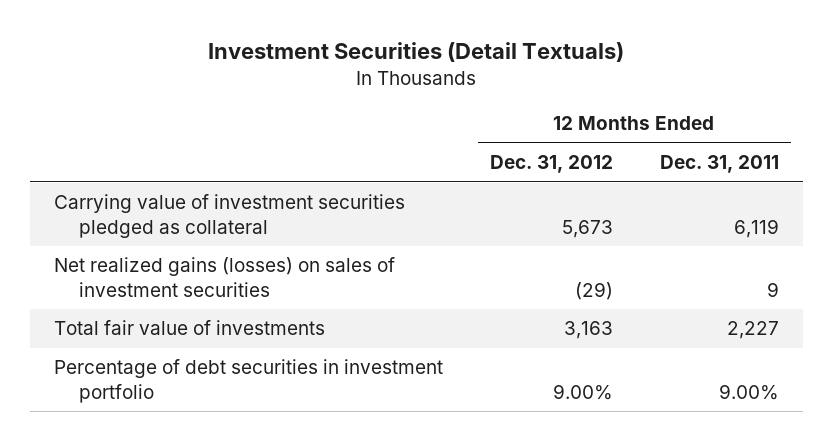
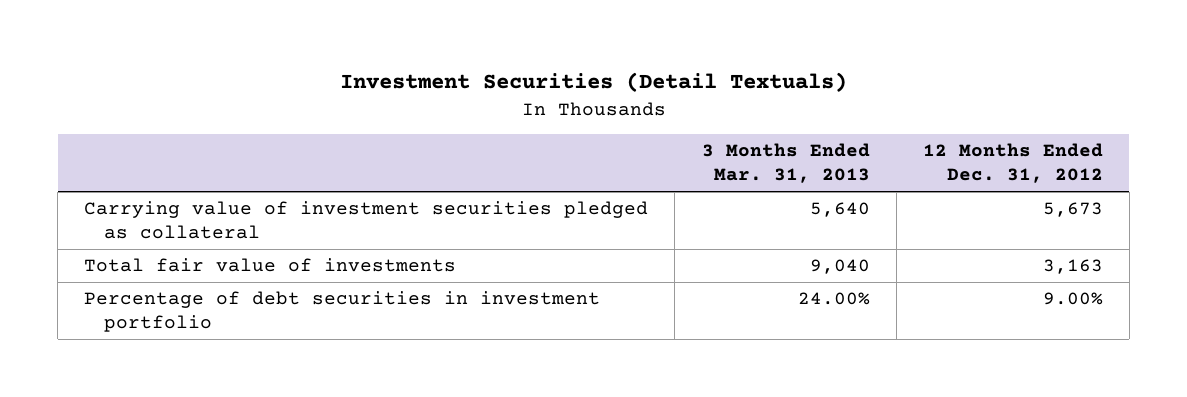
- | 12 Months Ended Dec. 31, 2012 | 12 Months Ended Dec. 31, 2011
+ | 3 Months Ended Mar. 31, 2013 | 12 Months Ended Dec. 31, 2012
- Net realized gains (losses) on sales of investment securities | (29) | 9

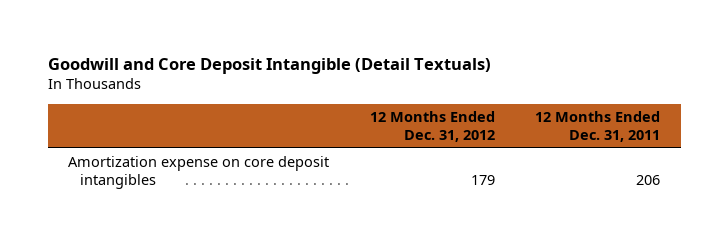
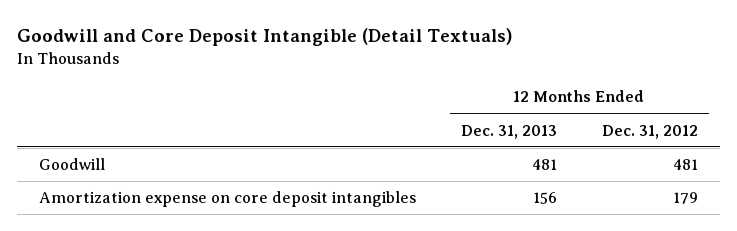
- | 12 Months Ended Dec. 31, 2012 | 12 Months Ended Dec. 31, 2011
+ | 12 Months Ended Dec. 31, 2013 | 12 Months Ended Dec. 31, 2012
+ Goodwill | 481 | 481

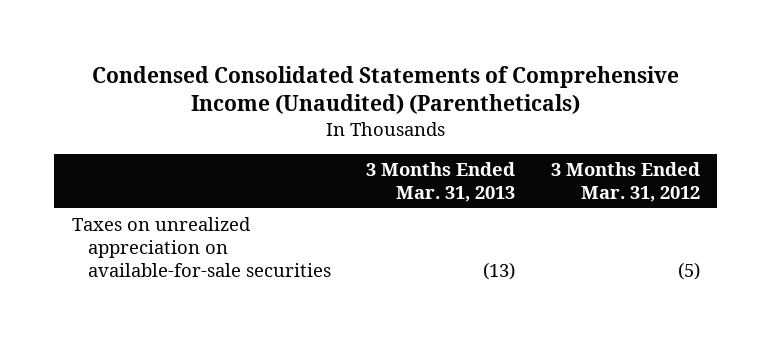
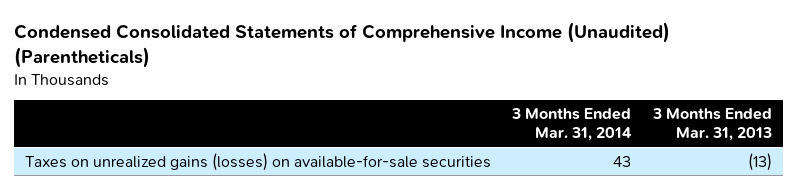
- | 3 Months Ended Mar. 31, 2013 | 3 Months Ended Mar. 31, 2012
+ | 3 Months Ended Mar. 31, 2014 | 3 Months Ended Mar. 31, 2013
- Taxes on unrealized appreciation on available-for-sale securities | (13) | (5)
+ Taxes on unrealized gains (losses) on available-for-sale securities | 43 | (13)

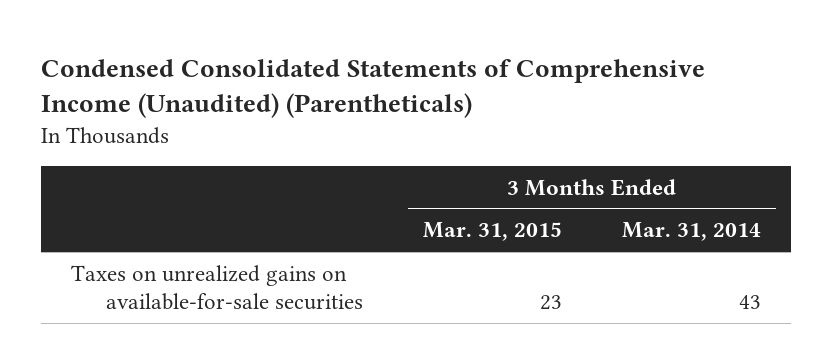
- | 3 Months Ended Mar. 31, 2014 | 3 Months Ended Mar. 31, 2013
+ | 3 Months Ended Mar. 31, 2015 | 3 Months Ended Mar. 31, 2014
- Taxes on unrealized gains (losses) on available-for-sale securities | 43 | (13)
+ Taxes on unrealized gains on available-for-sale securities | 23 | 43

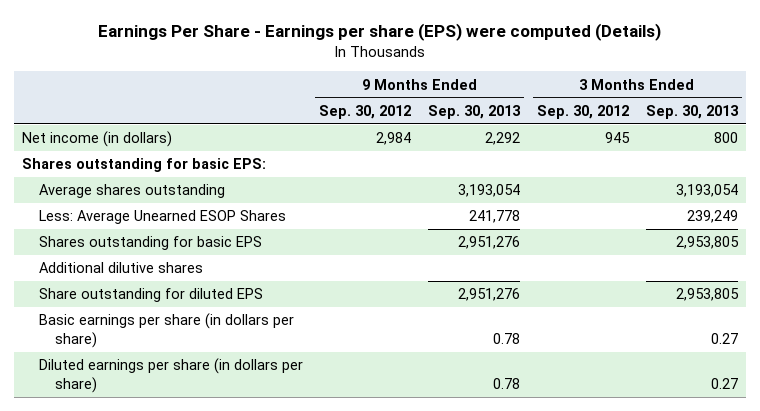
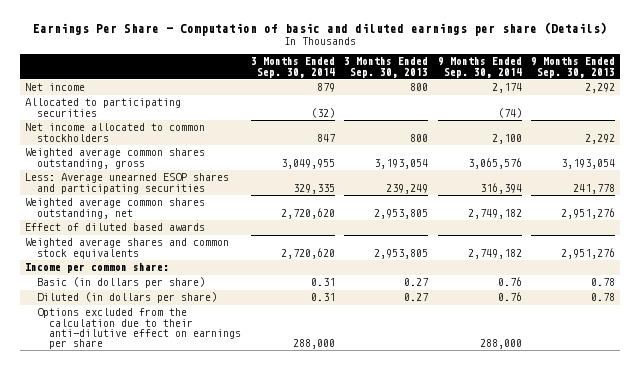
- Earnings Per Share - Earnings per share (EPS) were computed (Details)
+ Earnings Per Share - Computation of basic and diluted earnings per share (Details)
- | 9 Months Ended Sep. 30, 2012 | 9 Months Ended Sep. 30, 2013 | 3 Months Ended Sep. 30, 2012 | 3 Months Ended Sep. 30, 2013
+ | 3 Months Ended Sep. 30, 2014 | 3 Months Ended Sep. 30, 2013 | 9 Months Ended Sep. 30, 2014 | 9 Months Ended Sep. 30, 2013
- Net income (in dollars) | 2,984 | 2,292 | 945 | 800
- Shares outstanding for basic EPS:
- Average shares outstanding | | 3,193,054 | | 3,193,054
- Less: Average Unearned ESOP Shares | | 241,778 | | 239,249
- Shares outstanding for basic EPS | | 2,951,276 | | 2,953,805
- Additional dilutive shares
- Share outstanding for diluted EPS | | 2,951,276 | | 2,953,805
- Basic earnings per share (in dollars per share) | | 0.78 | | 0.27
- Diluted earnings per share (in dollars per share) | | 0.78 | | 0.27
+ Net income | 879 | 800 | 2,174 | 2,292
+ Allocated to participating securities | (32) | | (74) |
+ Net income allocated to common stockholders | 847 | 800 | 2,100 | 2,292
+ Weighted average common shares outstanding, gross | 3,049,955 | 3,193,054 | 3,065,576 | 3,193,054
+ Less: Average unearned ESOP shares and participating securities | 329,335 | 239,249 | 316,394 | 241,778
+ Weighted average common shares outstanding, net | 2,720,620 | 2,953,805 | 2,749,182 | 2,951,276
+ Effect of diluted based awards
+ Weighted average shares and common stock equivalents | 2,720,620 | 2,953,805 | 2,749,182 | 2,951,276
+ Income per common share:
+ Basic (in dollars per share) | 0.31 | 0.27 | 0.76 | 0.78
+ Diluted (in dollars per share) | 0.31 | 0.27 | 0.76 | 0.78
+ Options excluded from the calculation due to their anti-dilutive effect on earnings per share | 288,000 | | 288,000 |

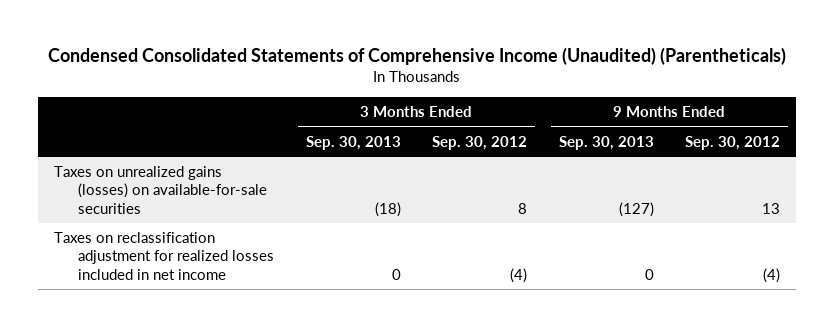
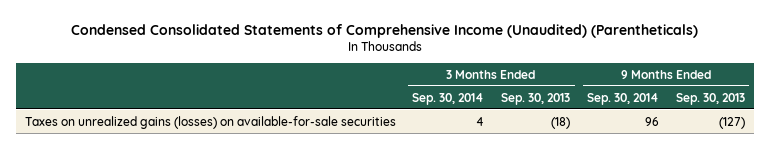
- | 3 Months Ended Sep. 30, 2013 | 3 Months Ended Sep. 30, 2012 | 9 Months Ended Sep. 30, 2013 | 9 Months Ended Sep. 30, 2012
+ | 3 Months Ended Sep. 30, 2014 | 3 Months Ended Sep. 30, 2013 | 9 Months Ended Sep. 30, 2014 | 9 Months Ended Sep. 30, 2013
- Taxes on reclassification adjustment for realized losses included in net income | 0 | (4) | 0 | (4)

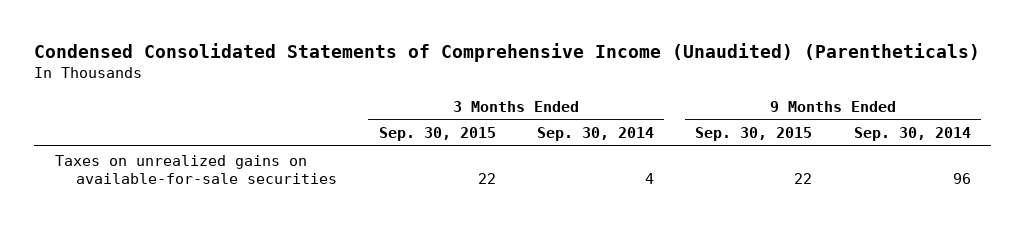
- | 3 Months Ended Sep. 30, 2014 | 3 Months Ended Sep. 30, 2013 | 9 Months Ended Sep. 30, 2014 | 9 Months Ended Sep. 30, 2013
+ | 3 Months Ended Sep. 30, 2015 | 3 Months Ended Sep. 30, 2014 | 9 Months Ended Sep. 30, 2015 | 9 Months Ended Sep. 30, 2014
- Taxes on unrealized gains (losses) on available-for-sale securities | 4 | (18) | 96 | (127)
+ Taxes on unrealized gains on available-for-sale securities | 22 | 4 | 22 | 96

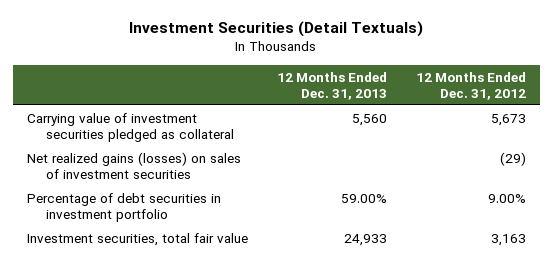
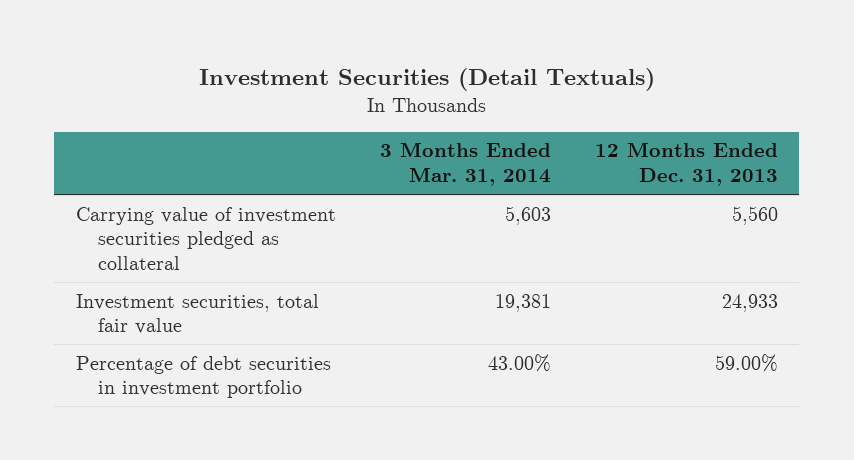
- | 12 Months Ended Dec. 31, 2013 | 12 Months Ended Dec. 31, 2012
+ | 3 Months Ended Mar. 31, 2014 | 12 Months Ended Dec. 31, 2013
- Net realized gains (losses) on sales of investment securities | | (29)
moved down: Percentage of debt securities in investment portfolio | 43.00% | 59.00%

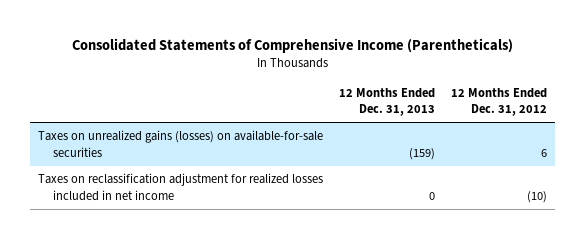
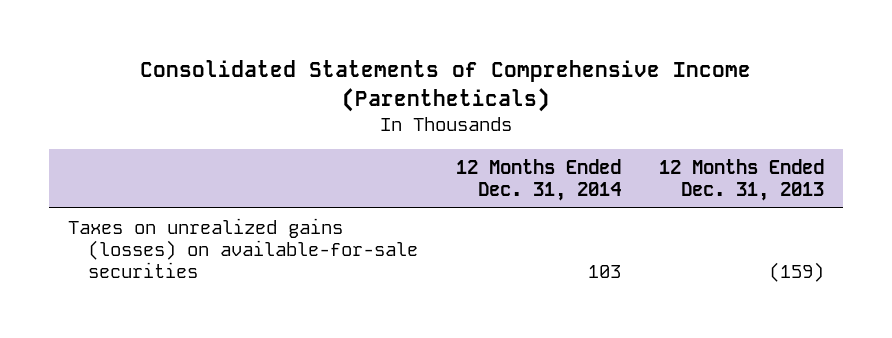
- | 12 Months Ended Dec. 31, 2013 | 12 Months Ended Dec. 31, 2012
+ | 12 Months Ended Dec. 31, 2014 | 12 Months Ended Dec. 31, 2013
- Taxes on reclassification adjustment for realized losses included in net income | 0 | (10)

